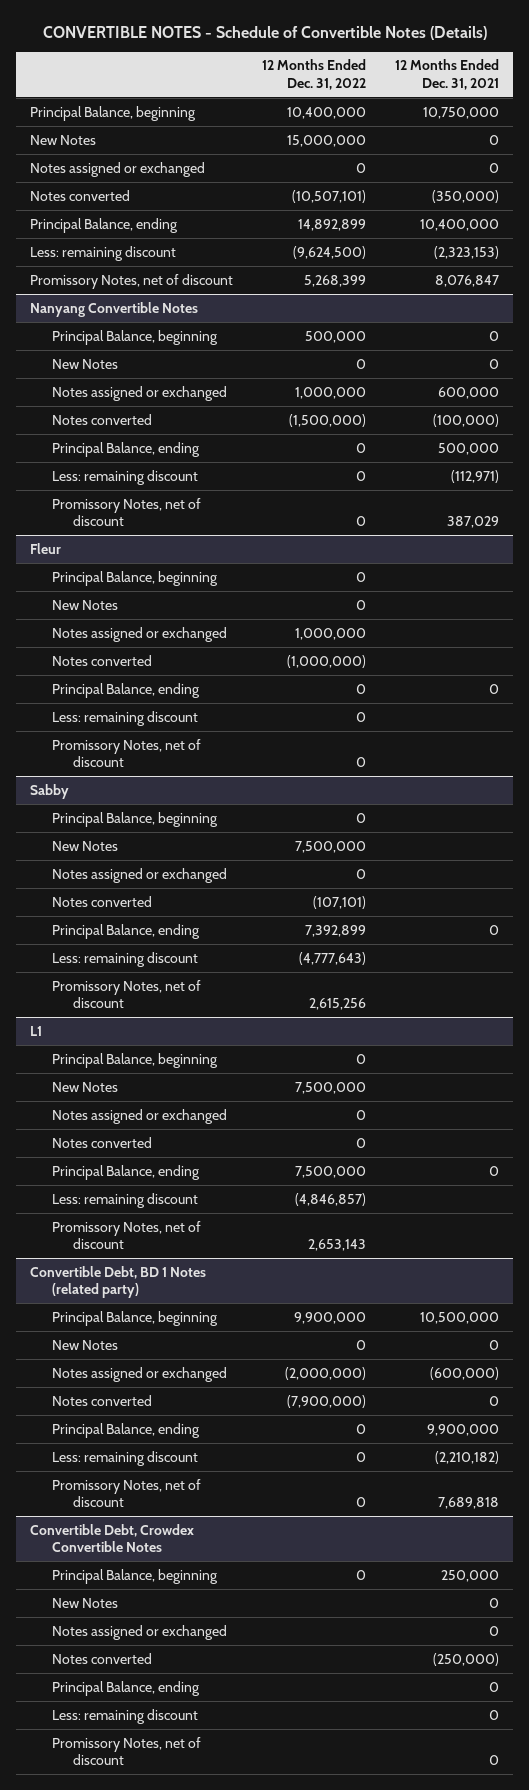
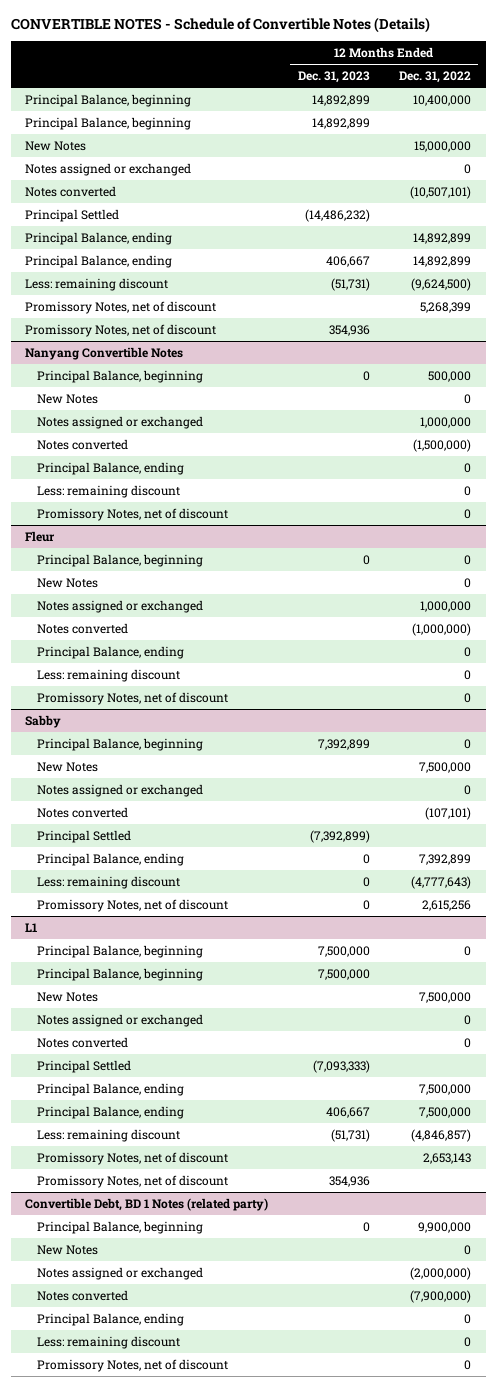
- | 12 Months Ended Dec. 31, 2022 | 12 Months Ended Dec. 31, 2021
+ | 12 Months Ended Dec. 31, 2023 | 12 Months Ended Dec. 31, 2022
+ Principal Balance, beginning | 14,892,899 |
+ Principal Settled | (14,486,232) |
+ Principal Balance, ending | 406,667 | 14,892,899
+ Promissory Notes, net of discount | 354,936 |
@ Sabby
+ Principal Settled | (7,392,899) |
@ L1
+ Principal Balance, beginning | 7,500,000 |
+ Principal Settled | (7,093,333) |
+ Principal Balance, ending | 406,667 | 7,500,000
+ Promissory Notes, net of discount | 354,936 |
- Convertible Debt, Crowdex Convertible Notes
- Principal Balance, beginning | 0 | 250,000
- New Notes | | 0
- Notes assigned or exchanged | | 0
- Notes converted | | (250,000)
- Principal Balance, ending | | 0
- Less: remaining discount | | 0
- Promissory Notes, net of discount | | 0

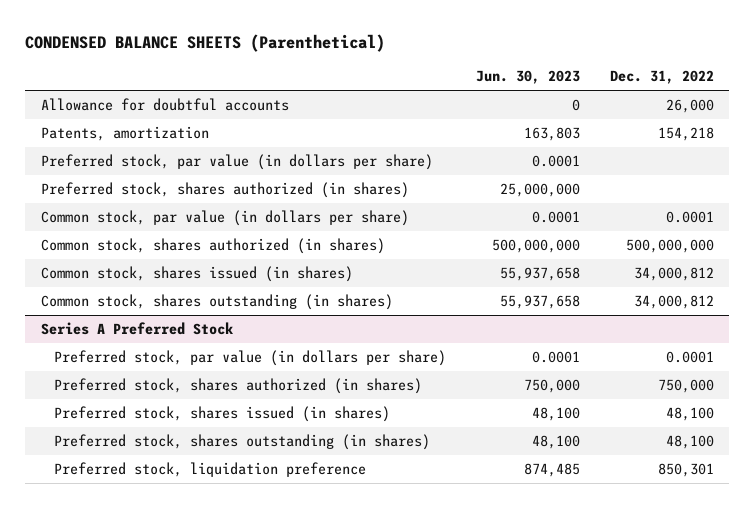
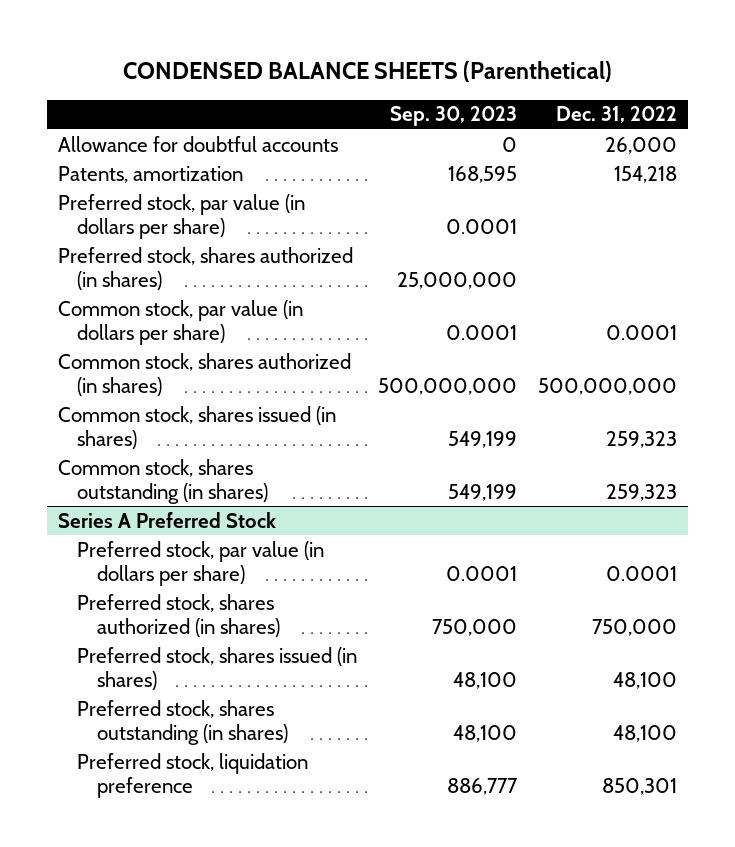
- | Jun. 30, 2023 | Dec. 31, 2022
+ | Sep. 30, 2023 | Dec. 31, 2022
- Common stock, shares issued (in shares) | 55,937,658 | 34,000,812
- Common stock, shares outstanding (in shares) | 55,937,658 | 34,000,812
+ Common stock, shares issued (in shares) | 549,199 | 259,323
+ Common stock, shares outstanding (in shares) | 549,199 | 259,323

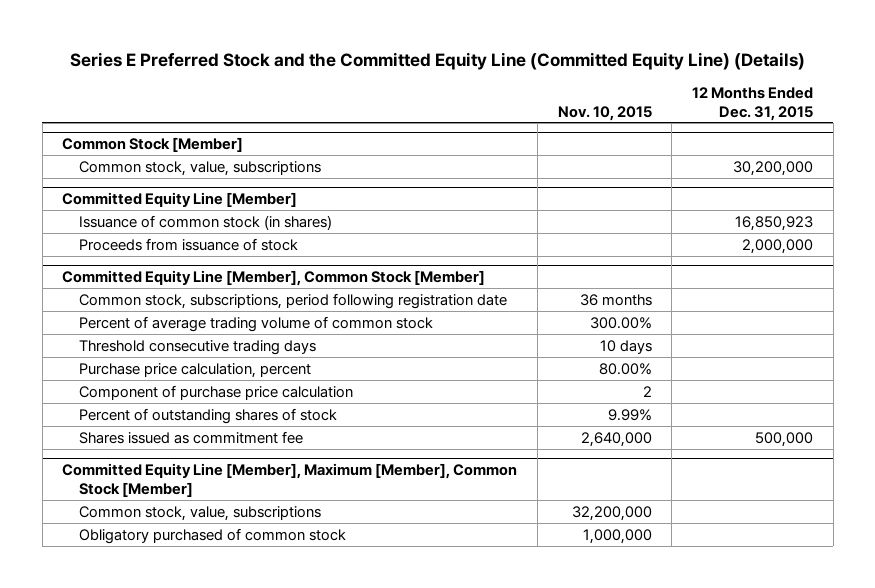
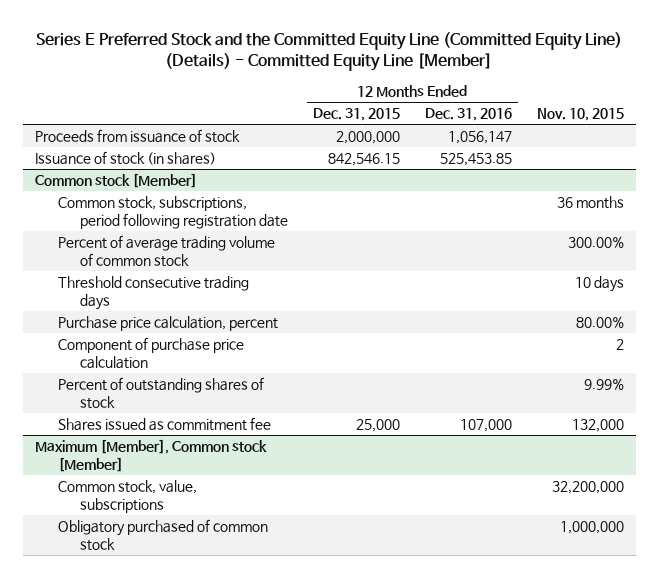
- Series E Preferred Stock and the Committed Equity Line (Committed Equity Line) (Details)
+ Series E Preferred Stock and the Committed Equity Line (Committed Equity Line) (Details) - Committed Equity Line [Member]
- | Nov. 10, 2015 | 12 Months Ended Dec. 31, 2015
+ | 12 Months Ended Dec. 31, 2015 | 12 Months Ended Dec. 31, 2016 | Nov. 10, 2015
- Common Stock [Member]
- Common stock, value, subscriptions | | 30,200,000
- Committed Equity Line [Member]
- Issuance of common stock (in shares) | | 16,850,923
- Committed Equity Line [Member], Common Stock [Member]
+ Issuance of stock (in shares) | 842,546.15 | 525,453.85 |
+ Common stock [Member]
- Shares issued as commitment fee | 2,640,000 | 500,000
- Committed Equity Line [Member], Maximum [Member], Common Stock [Member]
+ Shares issued as commitment fee | 25,000 | 107,000 | 132,000
+ Maximum [Member], Common stock [Member]

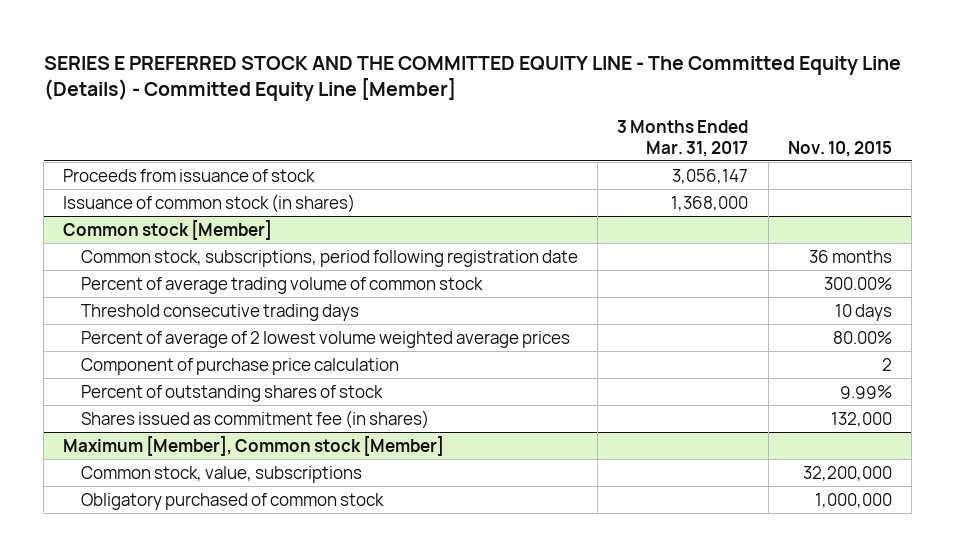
- Series E Preferred Stock and the Committed Equity Line (Committed Equity Line) (Details) - Committed Equity Line [Member]
+ SERIES E PREFERRED STOCK AND THE COMMITTED EQUITY LINE - The Committed Equity Line (Details) - Committed Equity Line [Member]
- | 12 Months Ended Dec. 31, 2015 | 12 Months Ended Dec. 31, 2016 | Nov. 10, 2015
+ | 3 Months Ended Mar. 31, 2017 | Nov. 10, 2015
- Issuance of stock (in shares) | 842,546.15 | 525,453.85 |
+ Issuance of common stock (in shares) | 1,368,000 |
@ Common stock [Member]
- Purchase price calculation, percent | | | 80.00%
+ Percent of average of 2 lowest volume weighted average prices | | 80.00%
- Shares issued as commitment fee | 25,000 | 107,000 | 132,000
+ Shares issued as commitment fee (in shares) | | 132,000

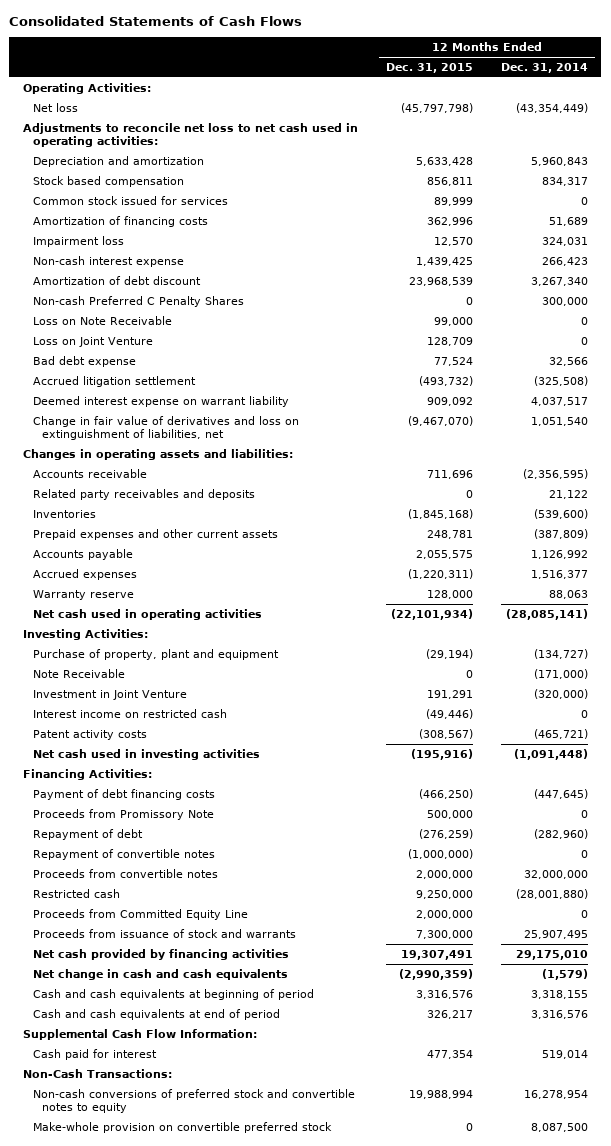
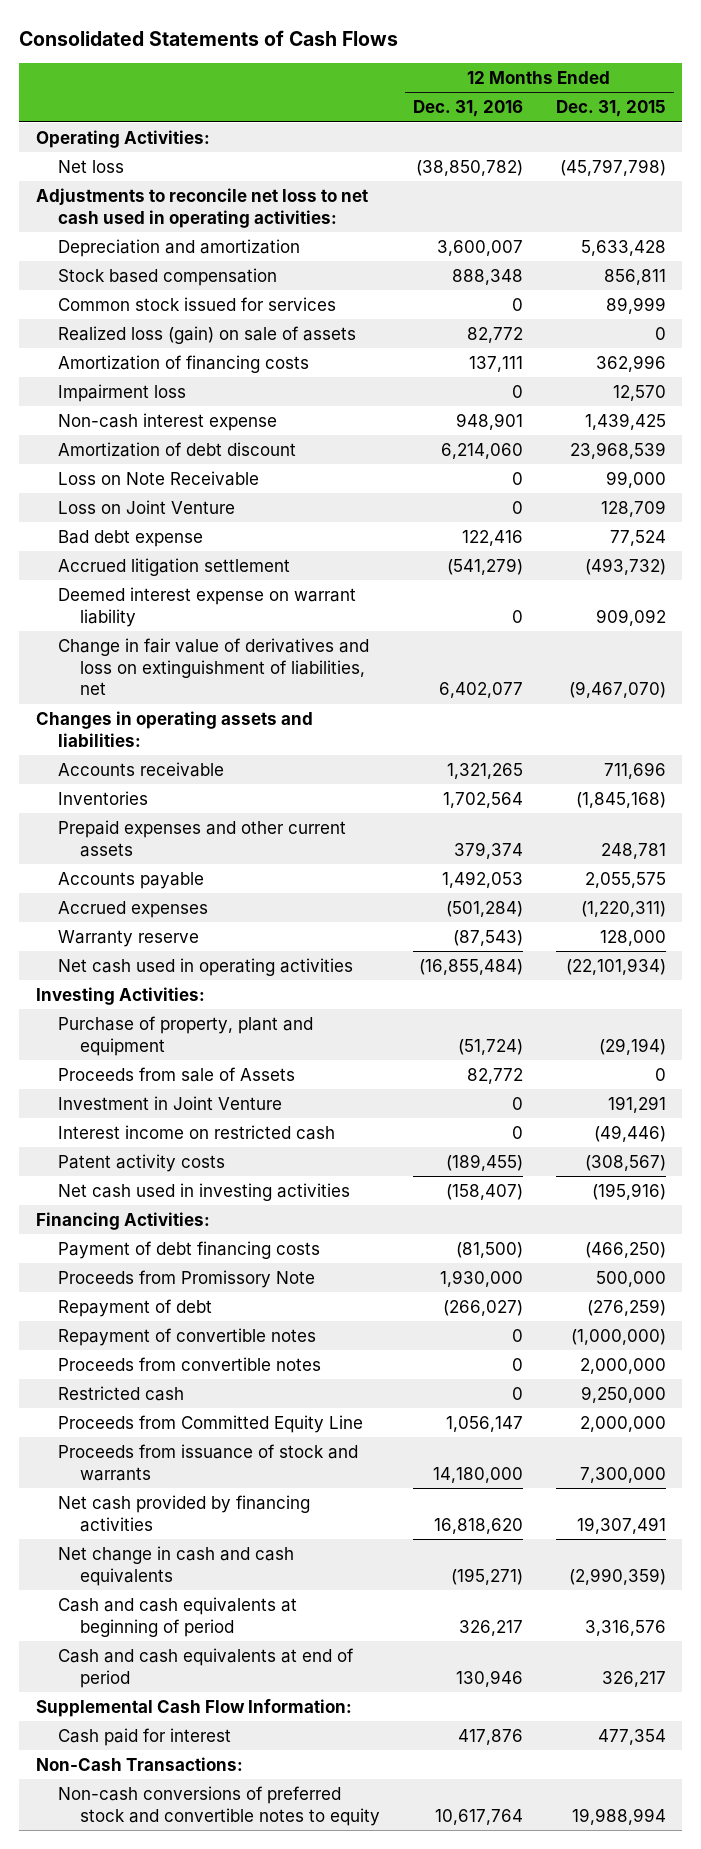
- | 12 Months Ended Dec. 31, 2015 | 12 Months Ended Dec. 31, 2014
+ | 12 Months Ended Dec. 31, 2016 | 12 Months Ended Dec. 31, 2015
+ Realized loss (gain) on sale of assets | 82,772 | 0
- Non-cash Preferred C Penalty Shares | 0 | 300,000
- Related party receivables and deposits | 0 | 21,122
- Note Receivable | 0 | (171,000)
+ Proceeds from sale of Assets | 82,772 | 0
- Make-whole provision on convertible preferred stock | 0 | 8,087,500

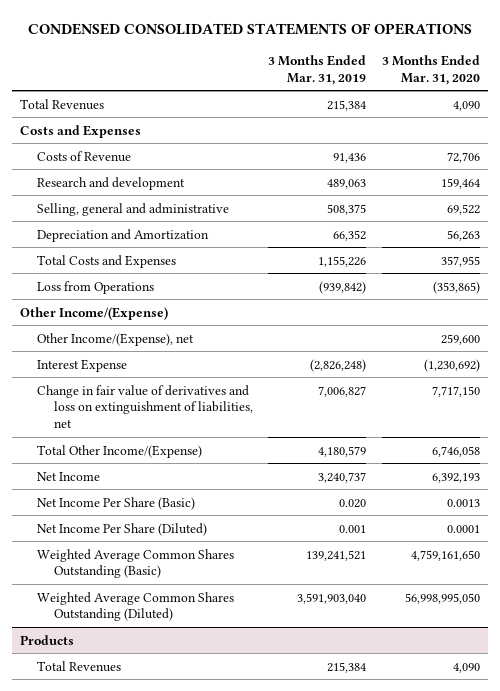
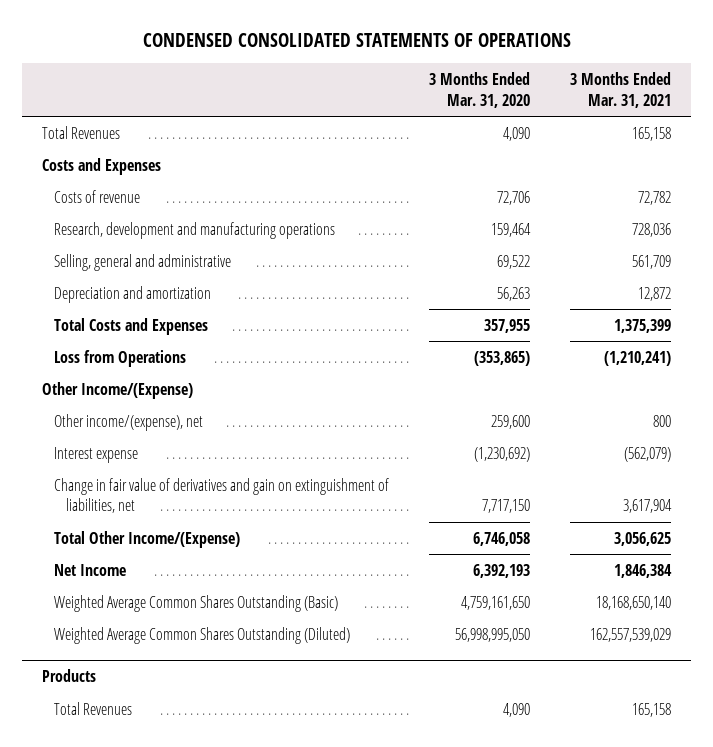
- | 3 Months Ended Mar. 31, 2019 | 3 Months Ended Mar. 31, 2020
+ | 3 Months Ended Mar. 31, 2020 | 3 Months Ended Mar. 31, 2021
- Costs of Revenue | 91,436 | 72,706
- Research and development | 489,063 | 159,464
+ Costs of revenue | 72,706 | 72,782
+ Research, development and manufacturing operations | 159,464 | 728,036
- Depreciation and Amortization | 66,352 | 56,263
+ Depreciation and amortization | 56,263 | 12,872
- Other Income/(Expense), net | | 259,600
- Interest Expense | (2,826,248) | (1,230,692)
- Change in fair value of derivatives and loss on extinguishment of liabilities, net | 7,006,827 | 7,717,150
+ Other income/(expense), net | 259,600 | 800
+ Interest expense | (1,230,692) | (562,079)
+ Change in fair value of derivatives and gain on extinguishment of liabilities, net | 7,717,150 | 3,617,904
- Net Income Per Share (Basic) | 0.020 | 0.0013
- Net Income Per Share (Diluted) | 0.001 | 0.0001

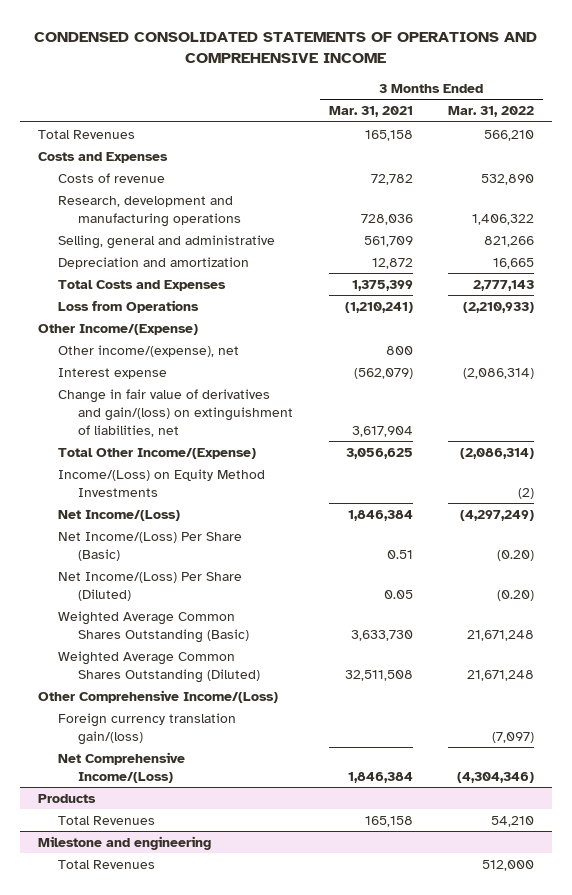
- CONDENSED CONSOLIDATED STATEMENTS OF OPERATIONS
+ CONDENSED CONSOLIDATED STATEMENTS OF OPERATIONS AND COMPREHENSIVE INCOME
- | 3 Months Ended Mar. 31, 2020 | 3 Months Ended Mar. 31, 2021
+ | 3 Months Ended Mar. 31, 2021 | 3 Months Ended Mar. 31, 2022
- Change in fair value of derivatives and gain on extinguishment of liabilities, net | 7,717,150 | 3,617,904
+ Change in fair value of derivatives and gain/(loss) on extinguishment of liabilities, net | 3,617,904 |
- Net Income | 6,392,193 | 1,846,384
- Weighted Average Common Shares Outstanding (Basic) | 4,759,161,650 | 18,168,650,140
- Weighted Average Common Shares Outstanding (Diluted) | 56,998,995,050 | 162,557,539,029
+ Income/(Loss) on Equity Method Investments | | (2)
+ Net Income/(Loss) | 1,846,384 | (4,297,249)
+ Net Income/(Loss) Per Share (Basic) | 0.51 | (0.20)
+ Net Income/(Loss) Per Share (Diluted) | 0.05 | (0.20)
+ Weighted Average Common Shares Outstanding (Basic) | 3,633,730 | 21,671,248
+ Weighted Average Common Shares Outstanding (Diluted) | 32,511,508 | 21,671,248
+ Other Comprehensive Income/(Loss)
+ Foreign currency translation gain/(loss) | | (7,097)
+ Net Comprehensive Income/(Loss) | 1,846,384 | (4,304,346)
+ Milestone and engineering
+ Total Revenues | | 512,000

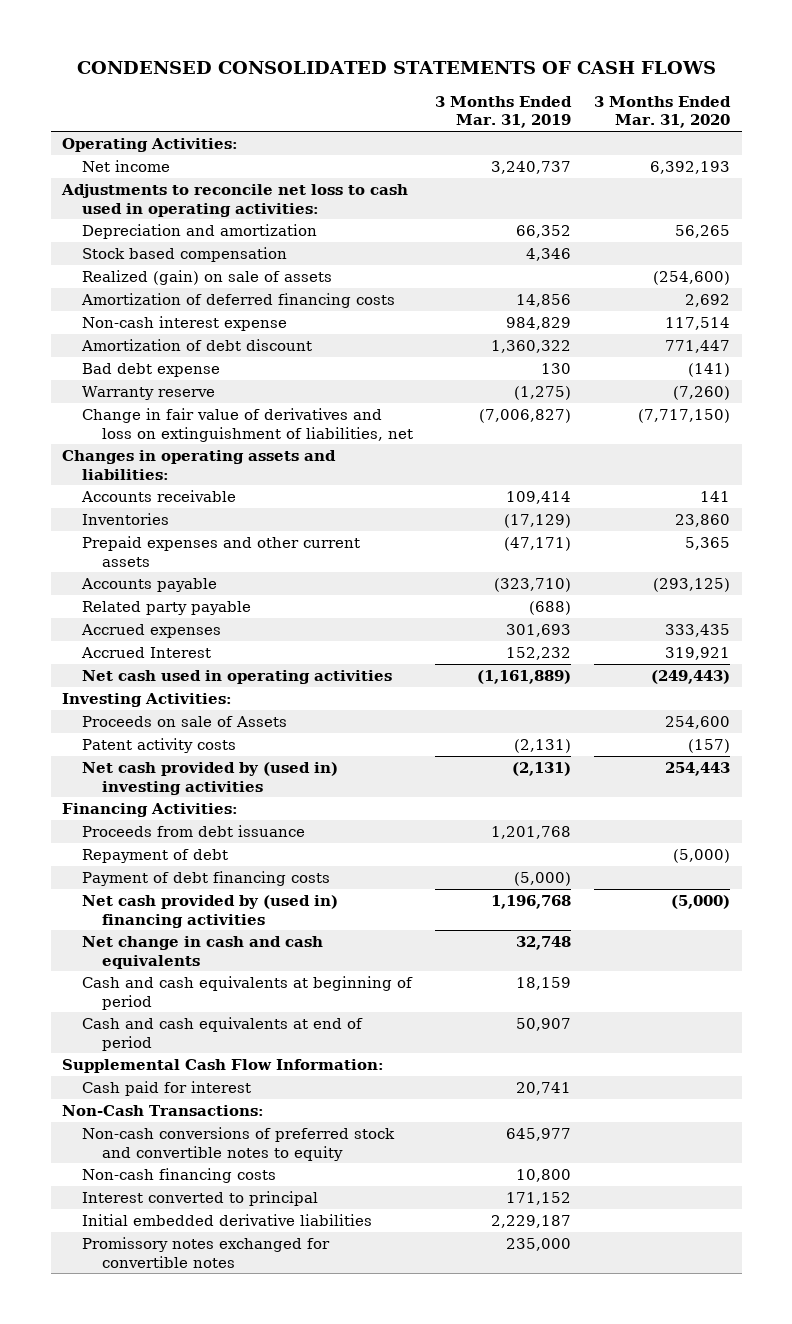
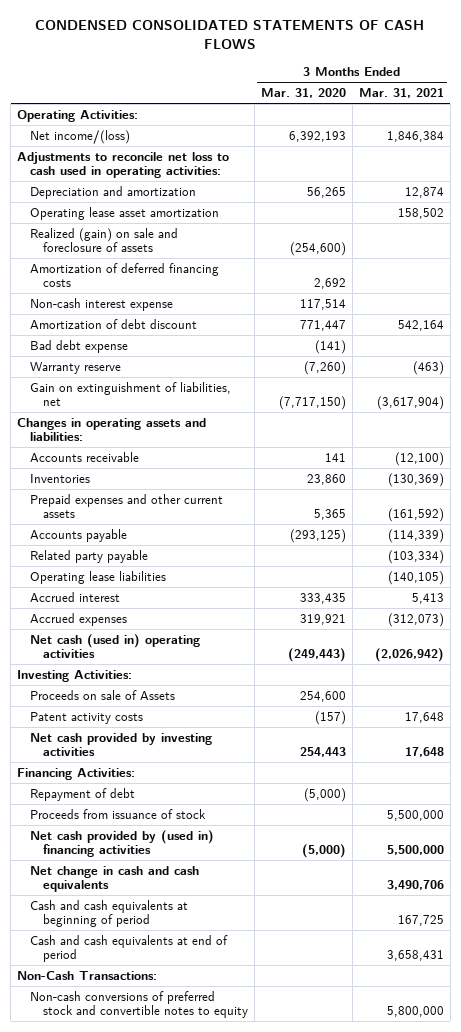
- | 3 Months Ended Mar. 31, 2019 | 3 Months Ended Mar. 31, 2020
+ | 3 Months Ended Mar. 31, 2020 | 3 Months Ended Mar. 31, 2021
- Net income | 3,240,737 | 6,392,193
+ Net income/(loss) | 6,392,193 | 1,846,384
- Stock based compensation | 4,346 |
- Realized (gain) on sale of assets | | (254,600)
+ Operating lease asset amortization | | 158,502
+ Realized (gain) on sale and foreclosure of assets | (254,600) |
- Change in fair value of derivatives and loss on extinguishment of liabilities, net | (7,006,827) | (7,717,150)
+ Gain on extinguishment of liabilities, net | (7,717,150) | (3,617,904)
- Accrued expenses | 301,693 | 333,435
- Accrued Interest | 152,232 | 319,921
- Net cash used in operating activities | (1,161,889) | (249,443)
+ Operating lease liabilities | | (140,105)
+ Accrued interest | 333,435 | 5,413
+ Accrued expenses | 319,921 | (312,073)
+ Net cash (used in) operating activities | (249,443) | (2,026,942)
- Net cash provided by (used in) investing activities | (2,131) | 254,443
+ Net cash provided by investing activities | 254,443 | 17,648
- Proceeds from debt issuance | 1,201,768 |
- Payment of debt financing costs | (5,000) |
+ Proceeds from issuance of stock | | 5,500,000
- Supplemental Cash Flow Information:
- Cash paid for interest | 20,741 |
- Non-cash financing costs | 10,800 |
- Interest converted to principal | 171,152 |
- Initial embedded derivative liabilities | 2,229,187 |
- Promissory notes exchanged for convertible notes | 235,000 |

